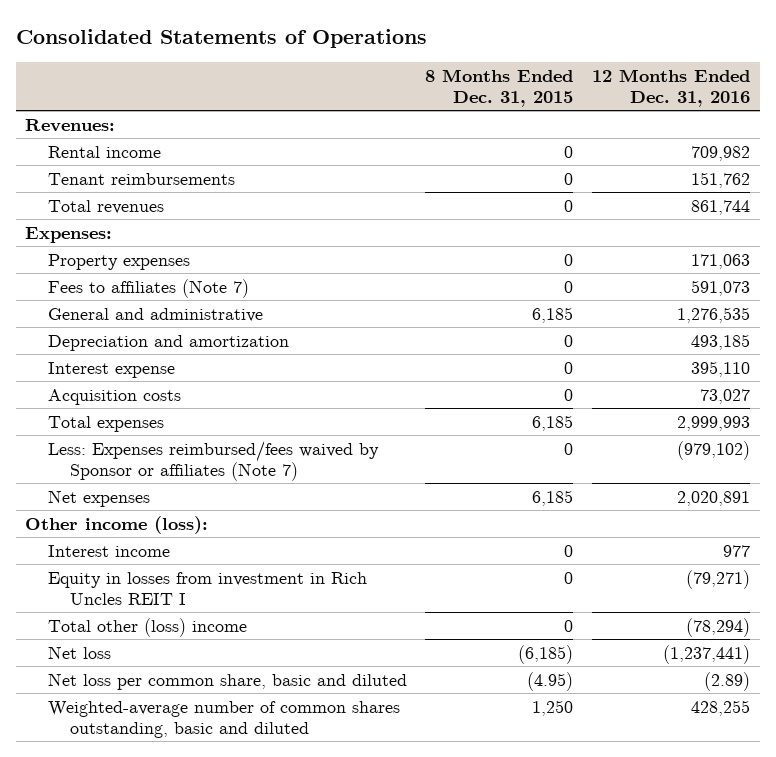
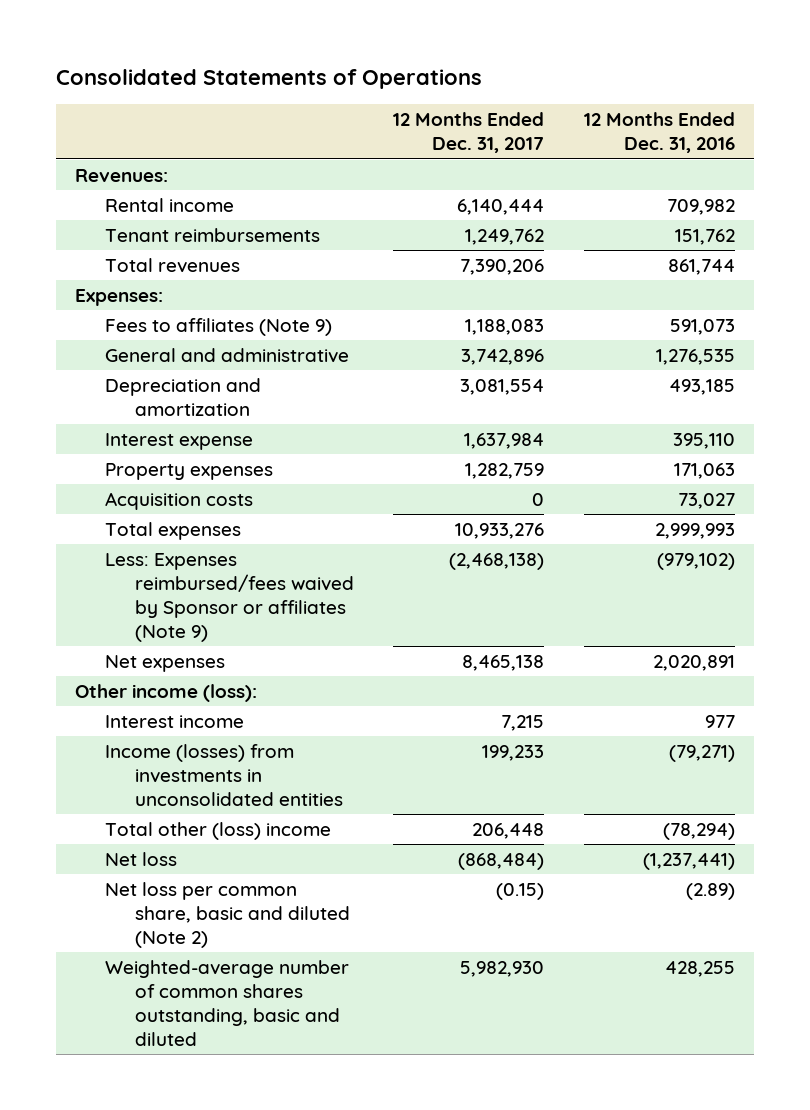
- | 8 Months Ended Dec. 31, 2015 | 12 Months Ended Dec. 31, 2016
+ | 12 Months Ended Dec. 31, 2017 | 12 Months Ended Dec. 31, 2016
- Fees to affiliates (Note 7) | 0 | 591,073
+ Fees to affiliates (Note 9) | 1,188,083 | 591,073
moved down: Property expenses | 1,282,759 | 171,063
- Less: Expenses reimbursed/fees waived by Sponsor or affiliates (Note 7) | 0 | (979,102)
+ Less: Expenses reimbursed/fees waived by Sponsor or affiliates (Note 9) | (2,468,138) | (979,102)
- Equity in losses from investment in Rich Uncles REIT I | 0 | (79,271)
+ Income (losses) from investments in unconsolidated entities | 199,233 | (79,271)
- Net loss per common share, basic and diluted | (4.95) | (2.89)
+ Net loss per common share, basic and diluted (Note 2) | (0.15) | (2.89)

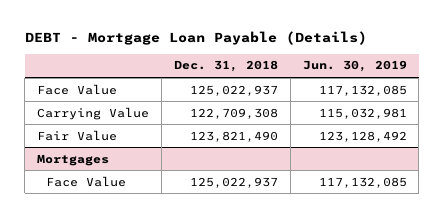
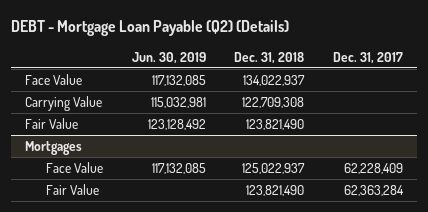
- DEBT - Mortgage Loan Payable (Details)
+ DEBT - Mortgage Loan Payable (Q2) (Details)
- | Dec. 31, 2018 | Jun. 30, 2019
+ | Jun. 30, 2019 | Dec. 31, 2018 | Dec. 31, 2017
- Face Value | 125,022,937 | 117,132,085
+ Face Value | 117,132,085 | 134,022,937 |
@ Mortgages
+ Fair Value | | 123,821,490 | 62,363,284

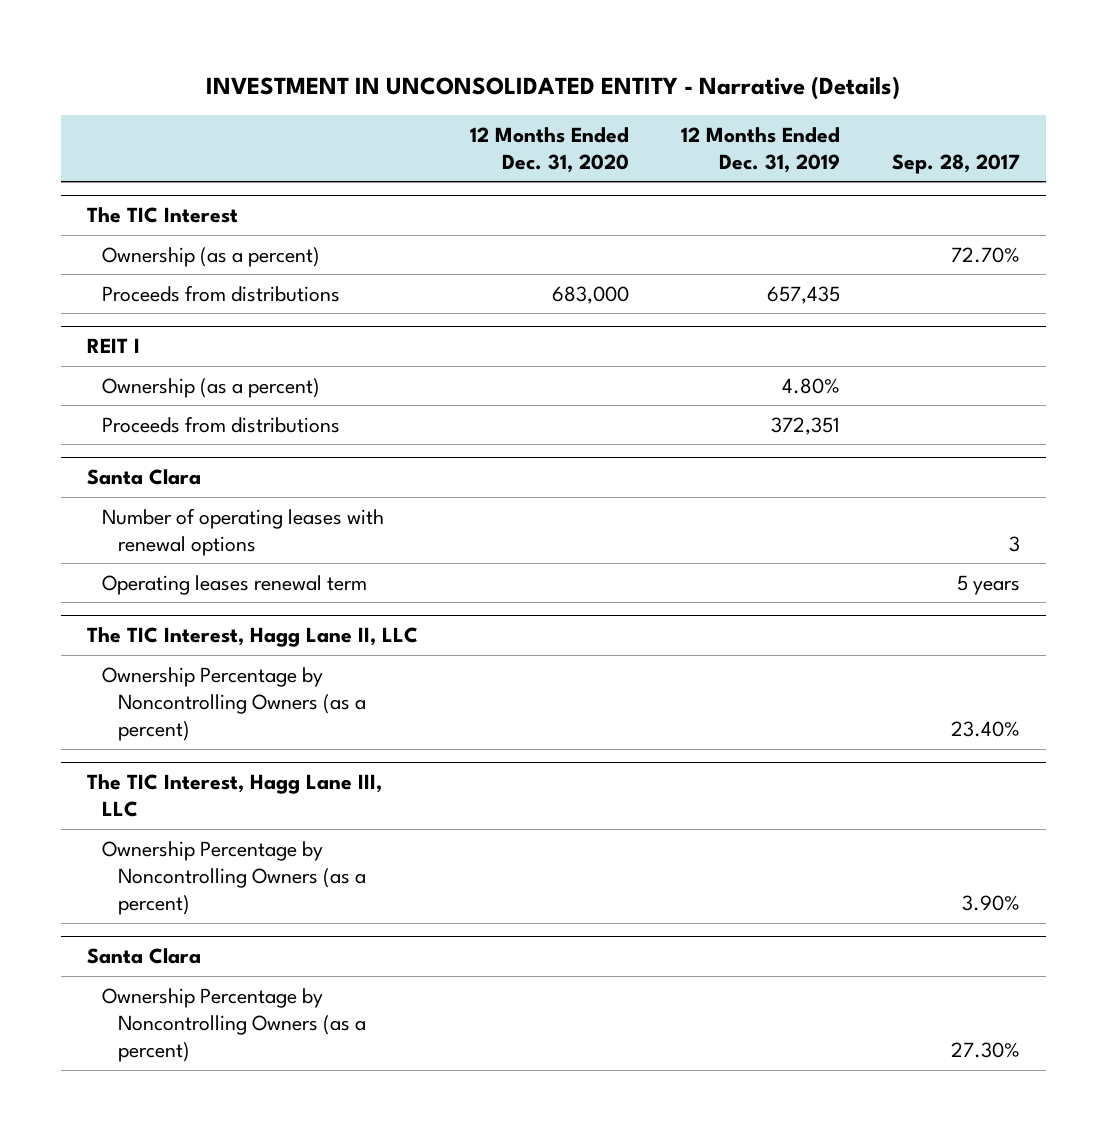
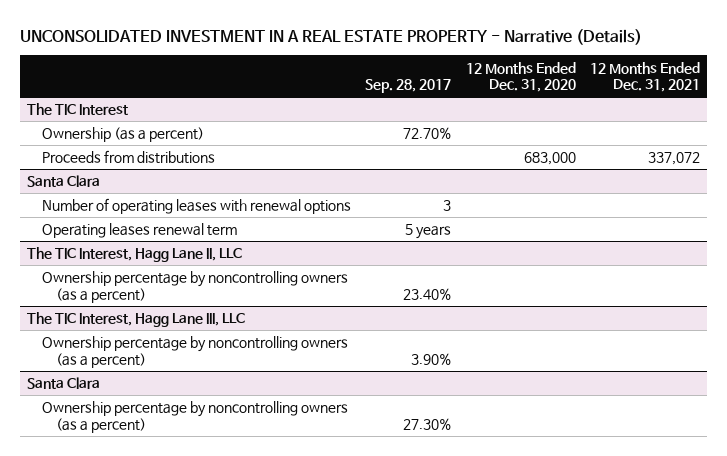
- INVESTMENT IN UNCONSOLIDATED ENTITY - Narrative (Details)
+ UNCONSOLIDATED INVESTMENT IN A REAL ESTATE PROPERTY - Narrative (Details)
- | 12 Months Ended Dec. 31, 2020 | 12 Months Ended Dec. 31, 2019 | Sep. 28, 2017
+ | Sep. 28, 2017 | 12 Months Ended Dec. 31, 2020 | 12 Months Ended Dec. 31, 2021
- REIT I
- Ownership (as a percent) | | 4.80% |
- Proceeds from distributions | | 372,351 |
@ The TIC Interest, Hagg Lane II, LLC
- Ownership Percentage by Noncontrolling Owners (as a percent) | | | 23.40%
+ Ownership percentage by noncontrolling owners (as a percent) | 23.40% | |
@ The TIC Interest, Hagg Lane III, LLC
- Ownership Percentage by Noncontrolling Owners (as a percent) | | | 3.90%
+ Ownership percentage by noncontrolling owners (as a percent) | 3.90% | |
@ Santa Clara
- Ownership Percentage by Noncontrolling Owners (as a percent) | | | 27.30%
+ Ownership percentage by noncontrolling owners (as a percent) | 27.30% | |

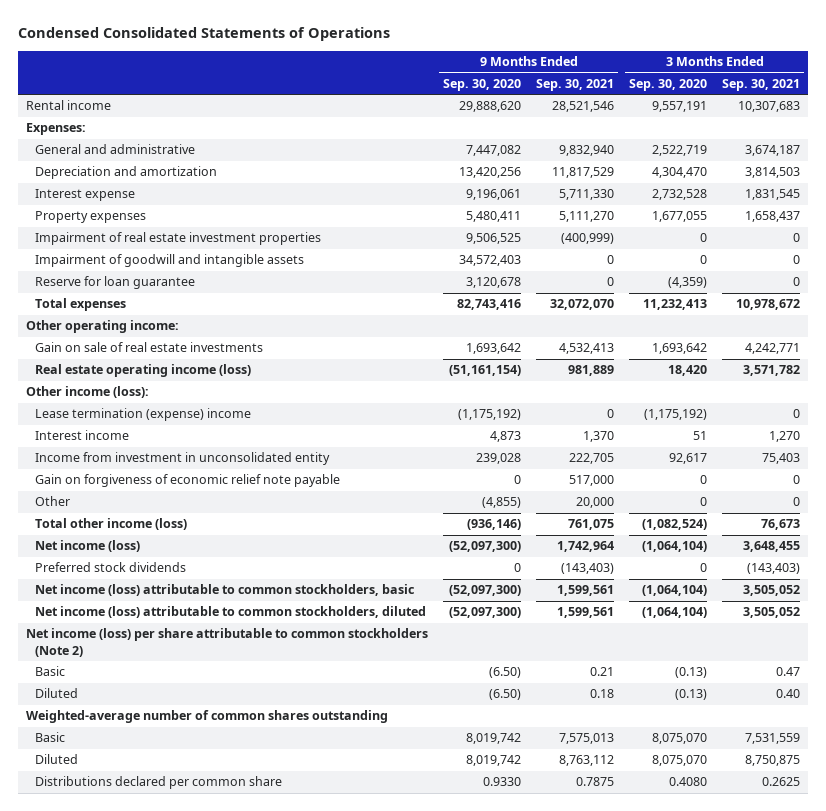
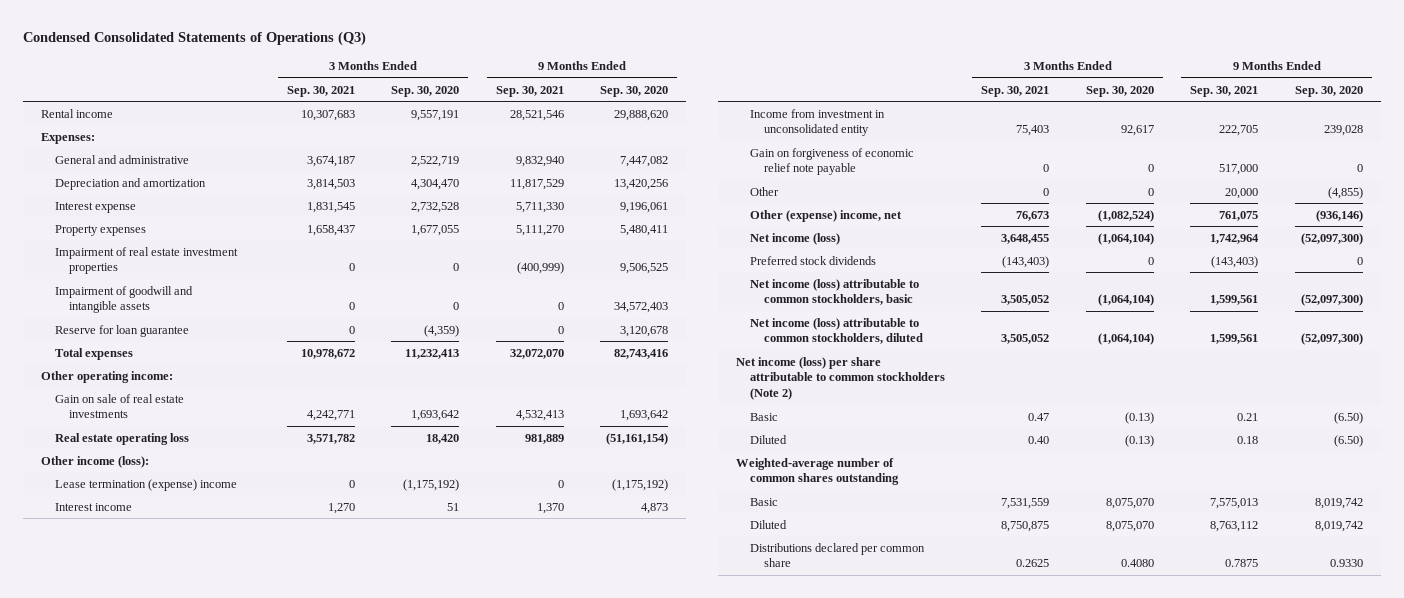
- Condensed Consolidated Statements of Operations
+ Condensed Consolidated Statements of Operations (Q3)
- | 9 Months Ended Sep. 30, 2020 | 9 Months Ended Sep. 30, 2021 | 3 Months Ended Sep. 30, 2020 | 3 Months Ended Sep. 30, 2021
+ | 3 Months Ended Sep. 30, 2021 | 3 Months Ended Sep. 30, 2020 | 9 Months Ended Sep. 30, 2021 | 9 Months Ended Sep. 30, 2020
- Real estate operating income (loss) | (51,161,154) | 981,889 | 18,420 | 3,571,782
+ Real estate operating loss | 3,571,782 | 18,420 | 981,889 | (51,161,154)
- Total other income (loss) | (936,146) | 761,075 | (1,082,524) | 76,673
+ Other (expense) income, net | 76,673 | (1,082,524) | 761,075 | (936,146)

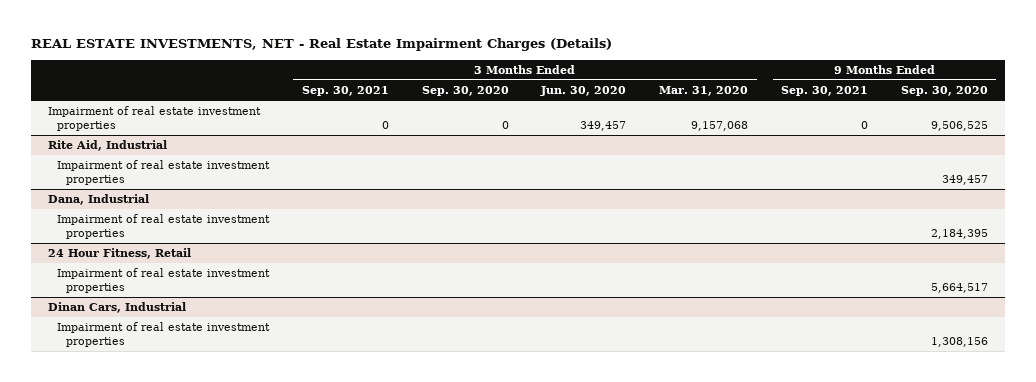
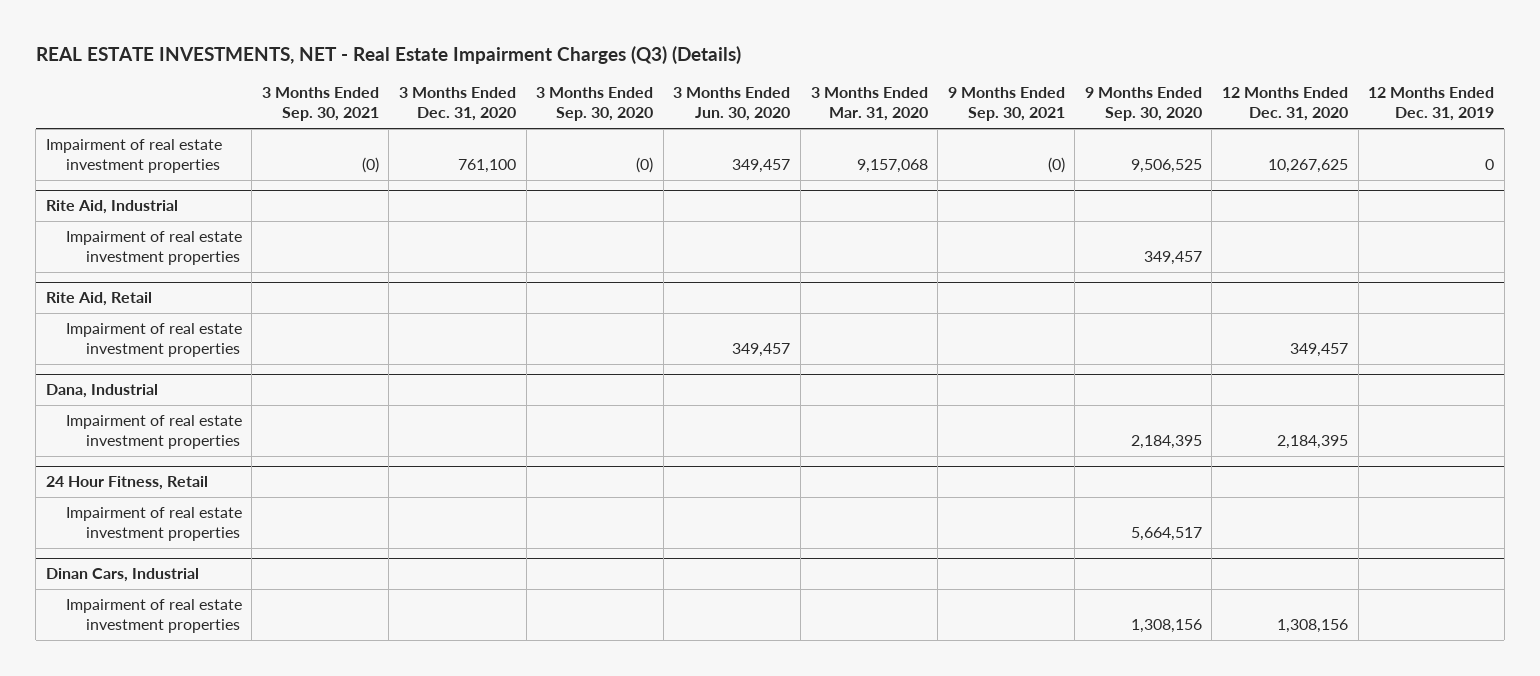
- REAL ESTATE INVESTMENTS, NET - Real Estate Impairment Charges (Details)
+ REAL ESTATE INVESTMENTS, NET - Real Estate Impairment Charges (Q3) (Details)
- | 3 Months Ended Sep. 30, 2021 | 3 Months Ended Sep. 30, 2020 | 3 Months Ended Jun. 30, 2020 | 3 Months Ended Mar. 31, 2020 | 9 Months Ended Sep. 30, 2021 | 9 Months Ended Sep. 30, 2020
+ | 3 Months Ended Sep. 30, 2021 | 3 Months Ended Dec. 31, 2020 | 3 Months Ended Sep. 30, 2020 | 3 Months Ended Jun. 30, 2020 | 3 Months Ended Mar. 31, 2020 | 9 Months Ended Sep. 30, 2021 | 9 Months Ended Sep. 30, 2020 | 12 Months Ended Dec. 31, 2020 | 12 Months Ended Dec. 31, 2019
- Impairment of real estate investment properties | 0 | 0 | 349,457 | 9,157,068 | 0 | 9,506,525
+ Impairment of real estate investment properties | (0) | 761,100 | (0) | 349,457 | 9,157,068 | (0) | 9,506,525 | 10,267,625 | 0
+ Rite Aid, Retail
+ Impairment of real estate investment properties | | | | 349,457 | | | | 349,457 |

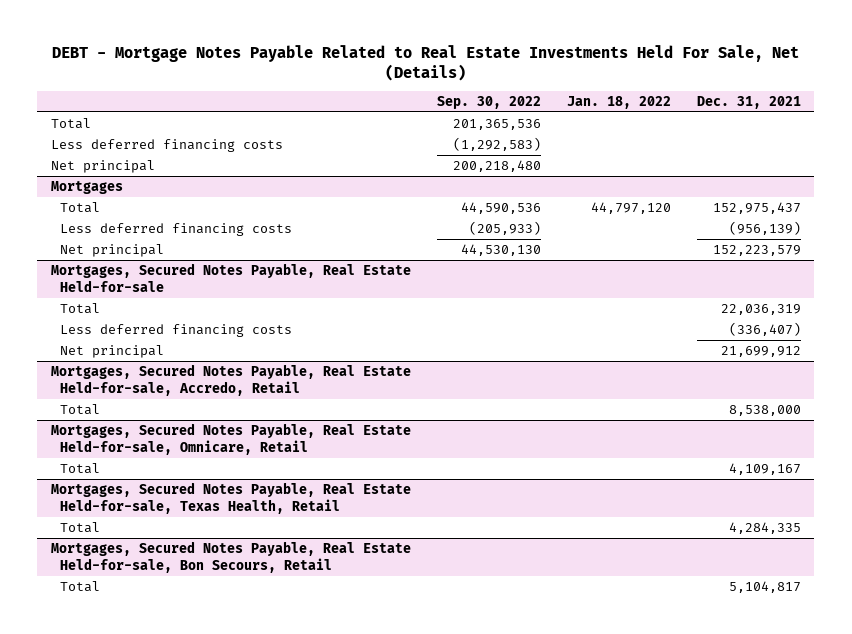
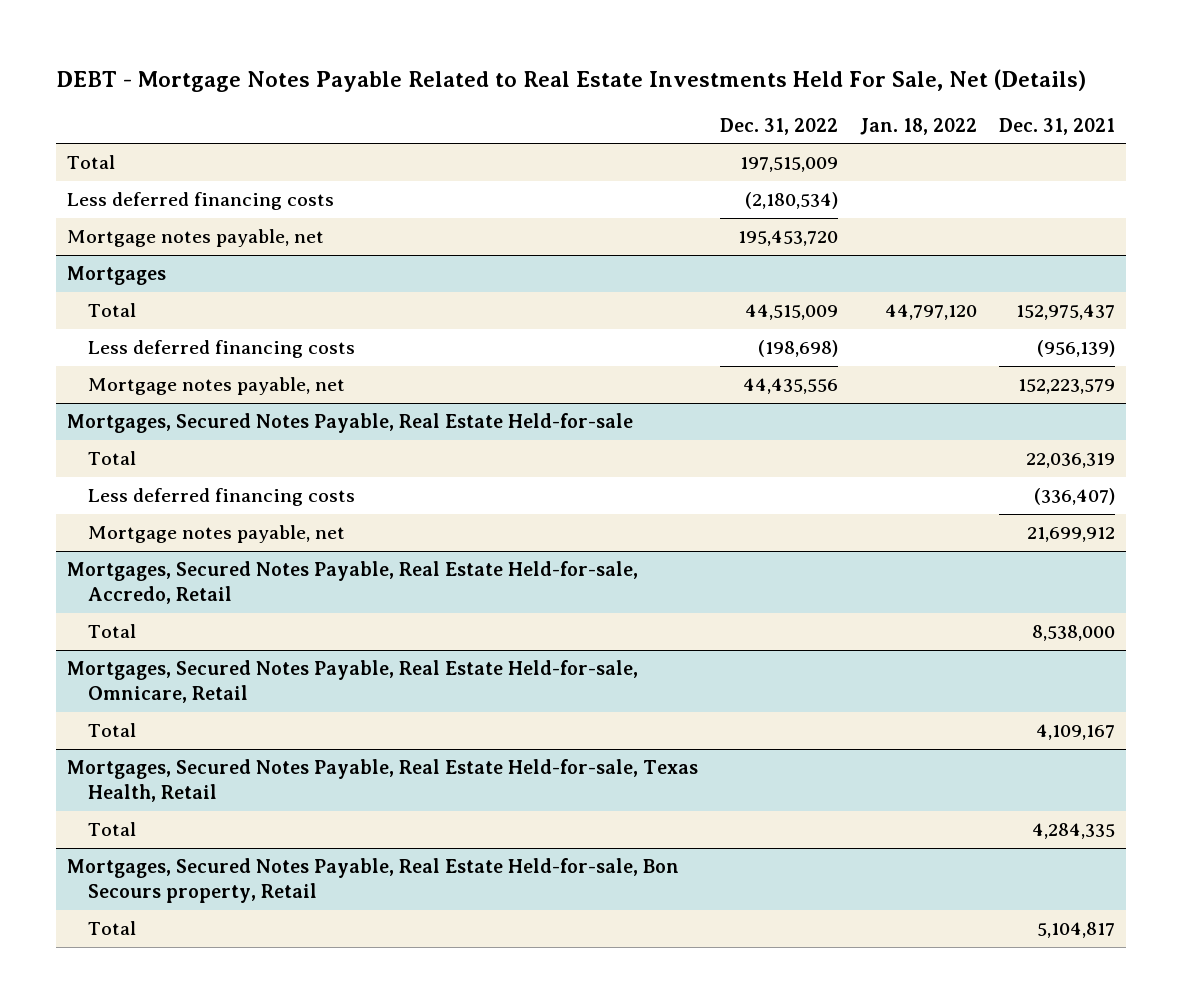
- | Sep. 30, 2022 | Jan. 18, 2022 | Dec. 31, 2021
+ | Dec. 31, 2022 | Jan. 18, 2022 | Dec. 31, 2021
- Net principal | 200,218,480 | |
+ Mortgage notes payable, net | 195,453,720 | |
@ Mortgages
- Net principal | 44,530,130 | | 152,223,579
+ Mortgage notes payable, net | 44,435,556 | | 152,223,579
@ Mortgages, Secured Notes Payable, Real Estate Held-for-sale
- Net principal | | | 21,699,912
+ Mortgage notes payable, net | | | 21,699,912
- Mortgages, Secured Notes Payable, Real Estate Held-for-sale, Bon Secours, Retail
+ Mortgages, Secured Notes Payable, Real Estate Held-for-sale, Bon Secours property, Retail

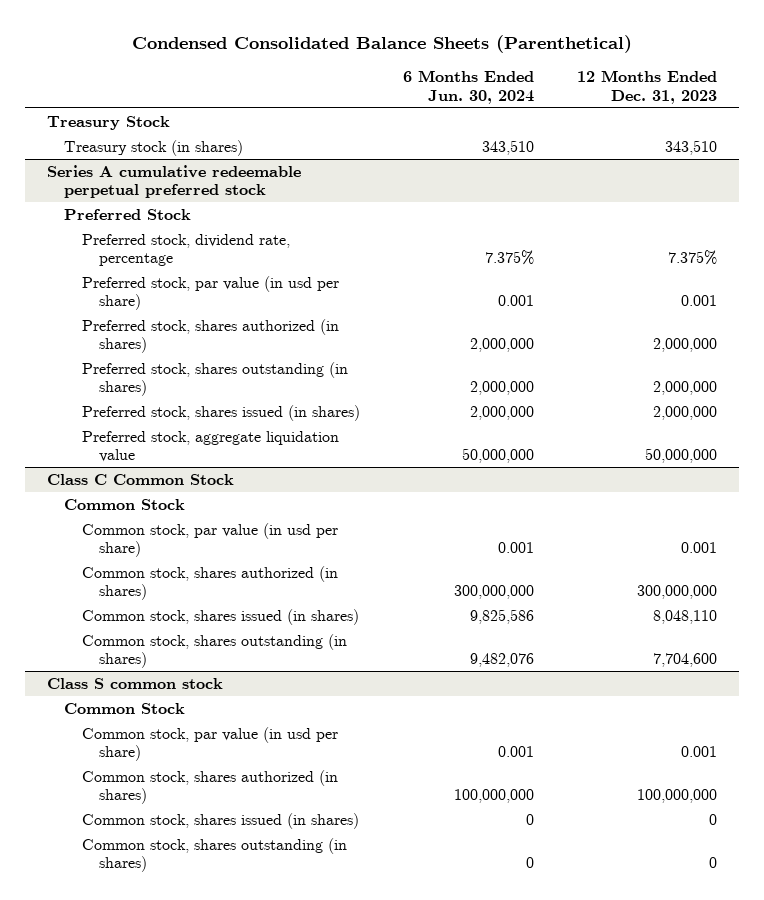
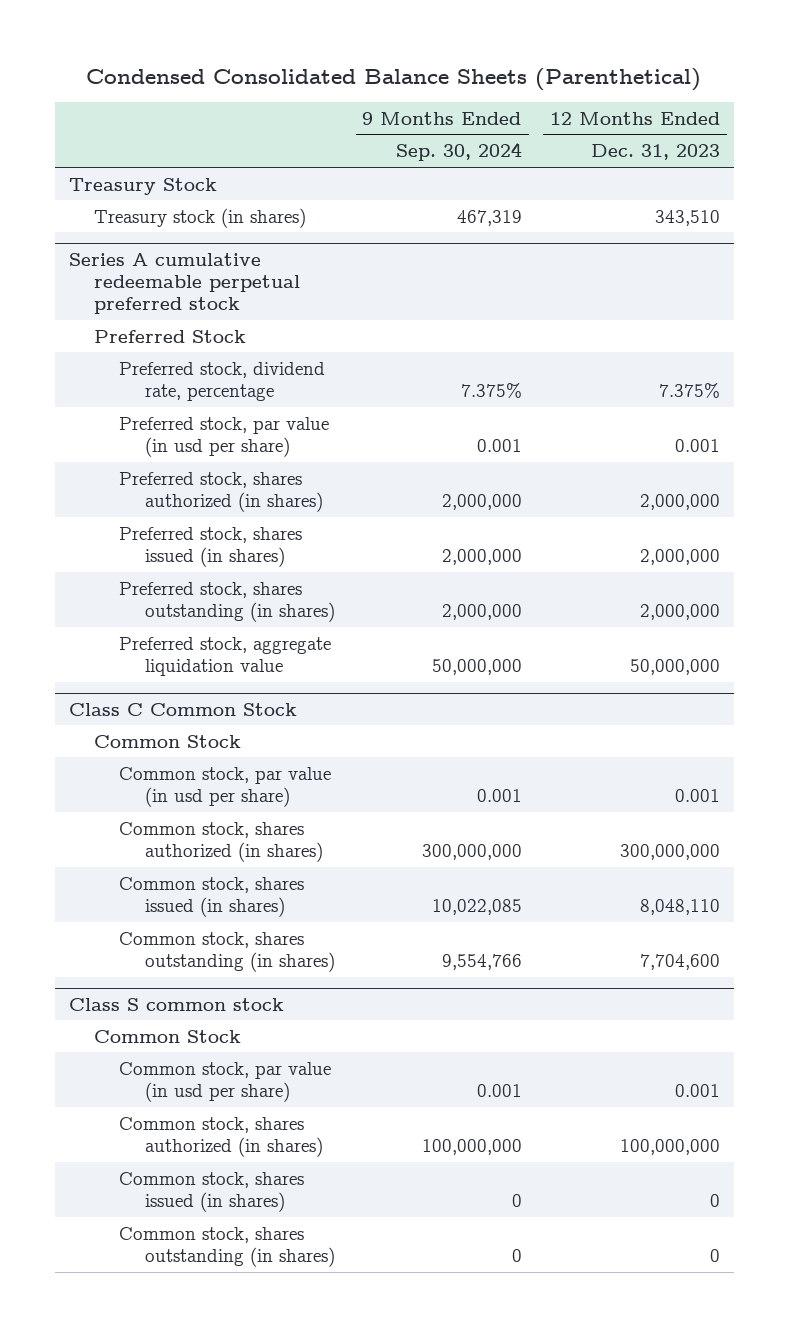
- | 6 Months Ended Jun. 30, 2024 | 12 Months Ended Dec. 31, 2023
+ | 9 Months Ended Sep. 30, 2024 | 12 Months Ended Dec. 31, 2023
@ Series A cumulative redeemable perpetual preferred stock
moved down: Preferred stock, shares outstanding (in shares) | 2,000,000 | 2,000,000

